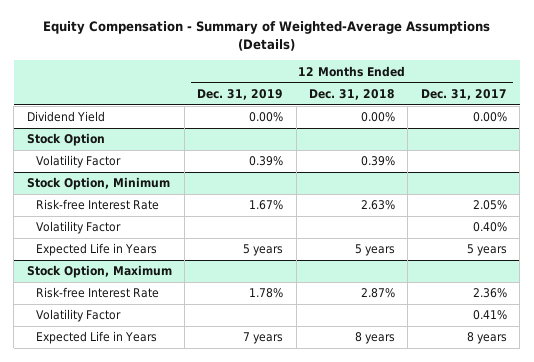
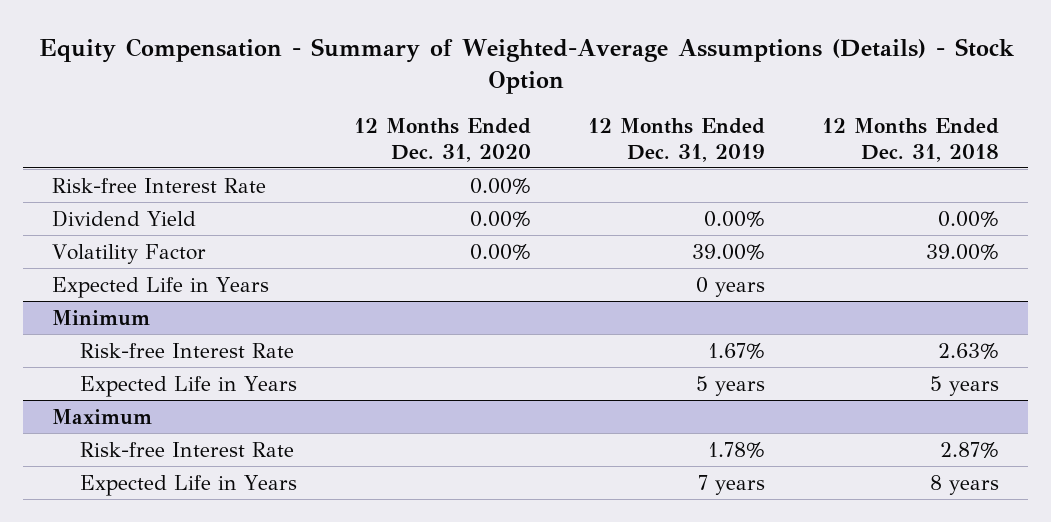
- Equity Compensation - Summary of Weighted-Average Assumptions (Details)
+ Equity Compensation - Summary of Weighted-Average Assumptions (Details) - Stock Option
- | 12 Months Ended Dec. 31, 2019 | 12 Months Ended Dec. 31, 2018 | 12 Months Ended Dec. 31, 2017
+ | 12 Months Ended Dec. 31, 2020 | 12 Months Ended Dec. 31, 2019 | 12 Months Ended Dec. 31, 2018
+ Risk-free Interest Rate | 0.00% | |
- Stock Option
- Volatility Factor | 0.39% | 0.39% |
- Stock Option, Minimum
+ Volatility Factor | 0.00% | 39.00% | 39.00%
+ Expected Life in Years | | 0 years |
+ Minimum
- Volatility Factor | | | 0.40%
- Stock Option, Maximum
+ Maximum
- Volatility Factor | | | 0.41%

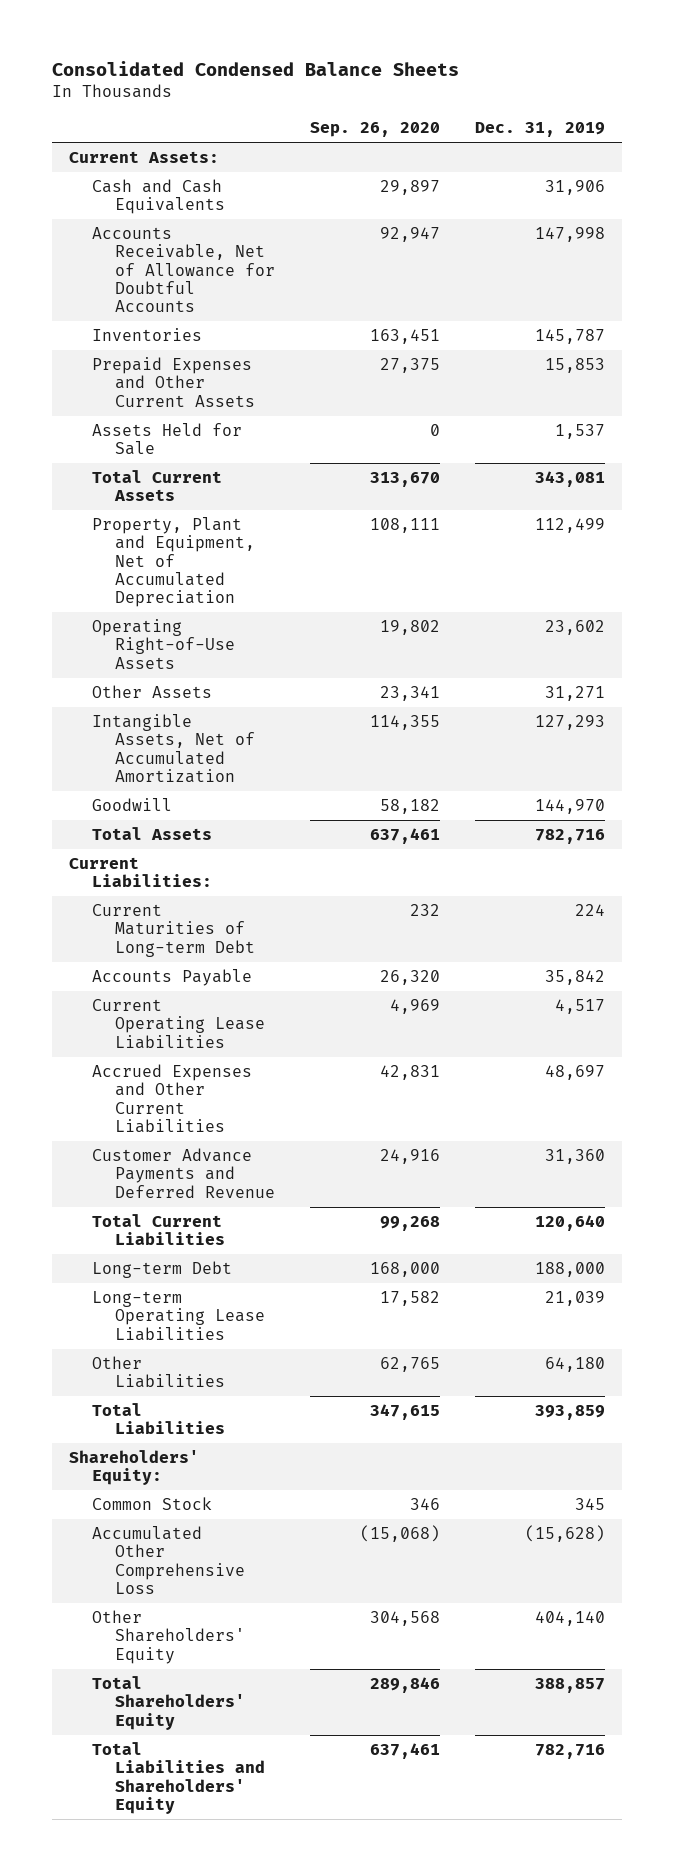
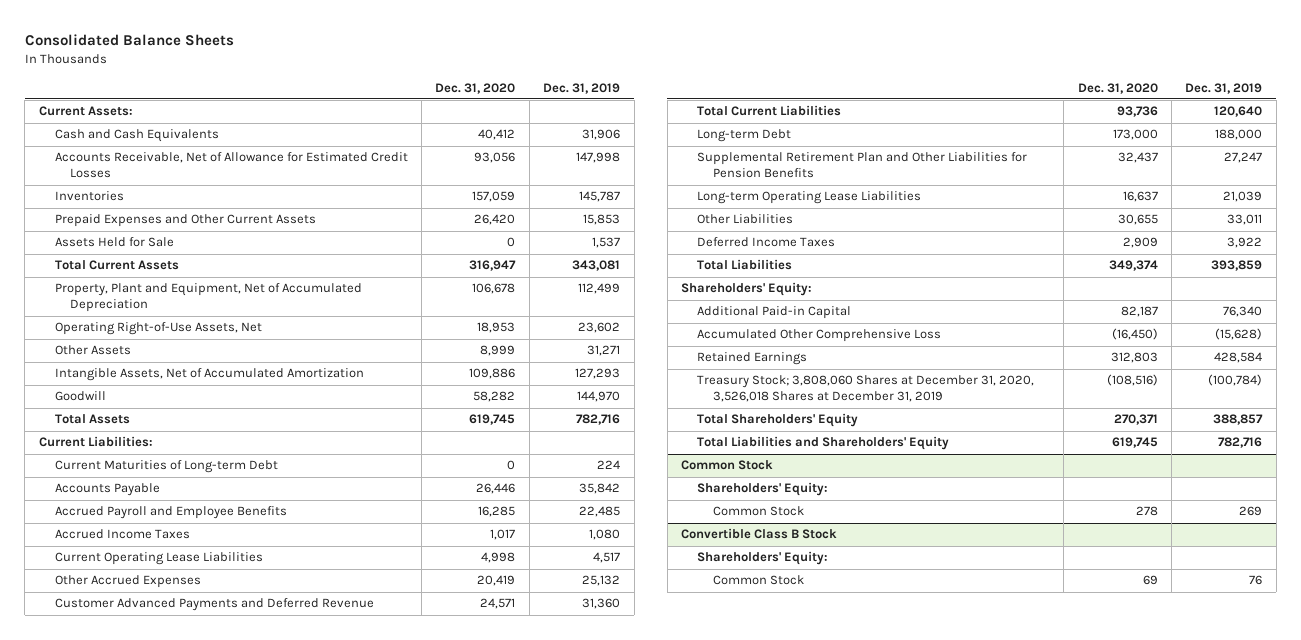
- Consolidated Condensed Balance Sheets
+ Consolidated Balance Sheets
- | Sep. 26, 2020 | Dec. 31, 2019
+ | Dec. 31, 2020 | Dec. 31, 2019
- Accounts Receivable, Net of Allowance for Doubtful Accounts | 92,947 | 147,998
+ Accounts Receivable, Net of Allowance for Estimated Credit Losses | 93,056 | 147,998
- Operating Right-of-Use Assets | 19,802 | 23,602
+ Operating Right-of-Use Assets, Net | 18,953 | 23,602
+ Accrued Payroll and Employee Benefits | 16,285 | 22,485
+ Accrued Income Taxes | 1,017 | 1,080
- Accrued Expenses and Other Current Liabilities | 42,831 | 48,697
- Customer Advance Payments and Deferred Revenue | 24,916 | 31,360
+ Other Accrued Expenses | 20,419 | 25,132
+ Customer Advanced Payments and Deferred Revenue | 24,571 | 31,360
+ Supplemental Retirement Plan and Other Liabilities for Pension Benefits | 32,437 | 27,247
- Other Liabilities | 62,765 | 64,180
+ Other Liabilities | 30,655 | 33,011
+ Deferred Income Taxes | 2,909 | 3,922
- Common Stock | 346 | 345
+ Additional Paid-in Capital | 82,187 | 76,340
- Other Shareholders' Equity | 304,568 | 404,140
+ Retained Earnings | 312,803 | 428,584
+ Treasury Stock; 3,808,060 Shares at December 31, 2020, 3,526,018 Shares at December 31, 2019 | (108,516) | (100,784)
+ Common Stock
+ Shareholders' Equity:
+ Common Stock | 278 | 269
+ Convertible Class B Stock
+ Shareholders' Equity:
+ Common Stock | 69 | 76

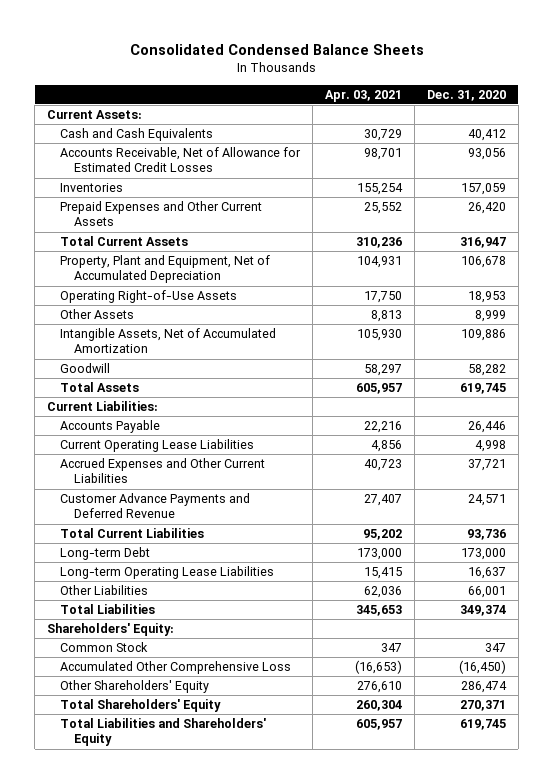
- Consolidated Balance Sheets
+ Consolidated Condensed Balance Sheets
- | Dec. 31, 2020 | Dec. 31, 2019
+ | Apr. 03, 2021 | Dec. 31, 2020
- Assets Held for Sale | 0 | 1,537
- Operating Right-of-Use Assets, Net | 18,953 | 23,602
+ Operating Right-of-Use Assets | 17,750 | 18,953
- Current Maturities of Long-term Debt | 0 | 224
- Accrued Payroll and Employee Benefits | 16,285 | 22,485
- Accrued Income Taxes | 1,017 | 1,080
- Other Accrued Expenses | 20,419 | 25,132
- Customer Advanced Payments and Deferred Revenue | 24,571 | 31,360
+ Accrued Expenses and Other Current Liabilities | 40,723 | 37,721
+ Customer Advance Payments and Deferred Revenue | 27,407 | 24,571
- Supplemental Retirement Plan and Other Liabilities for Pension Benefits | 32,437 | 27,247
- Other Liabilities | 30,655 | 33,011
- Deferred Income Taxes | 2,909 | 3,922
+ Other Liabilities | 62,036 | 66,001
- Additional Paid-in Capital | 82,187 | 76,340
+ Common Stock | 347 | 347
- Retained Earnings | 312,803 | 428,584
- Treasury Stock; 3,808,060 Shares at December 31, 2020, 3,526,018 Shares at December 31, 2019 | (108,516) | (100,784)
+ Other Shareholders' Equity | 276,610 | 286,474
- Common Stock
- Shareholders' Equity:
- Common Stock | 278 | 269
- Convertible Class B Stock
- Shareholders' Equity:
- Common Stock | 69 | 76

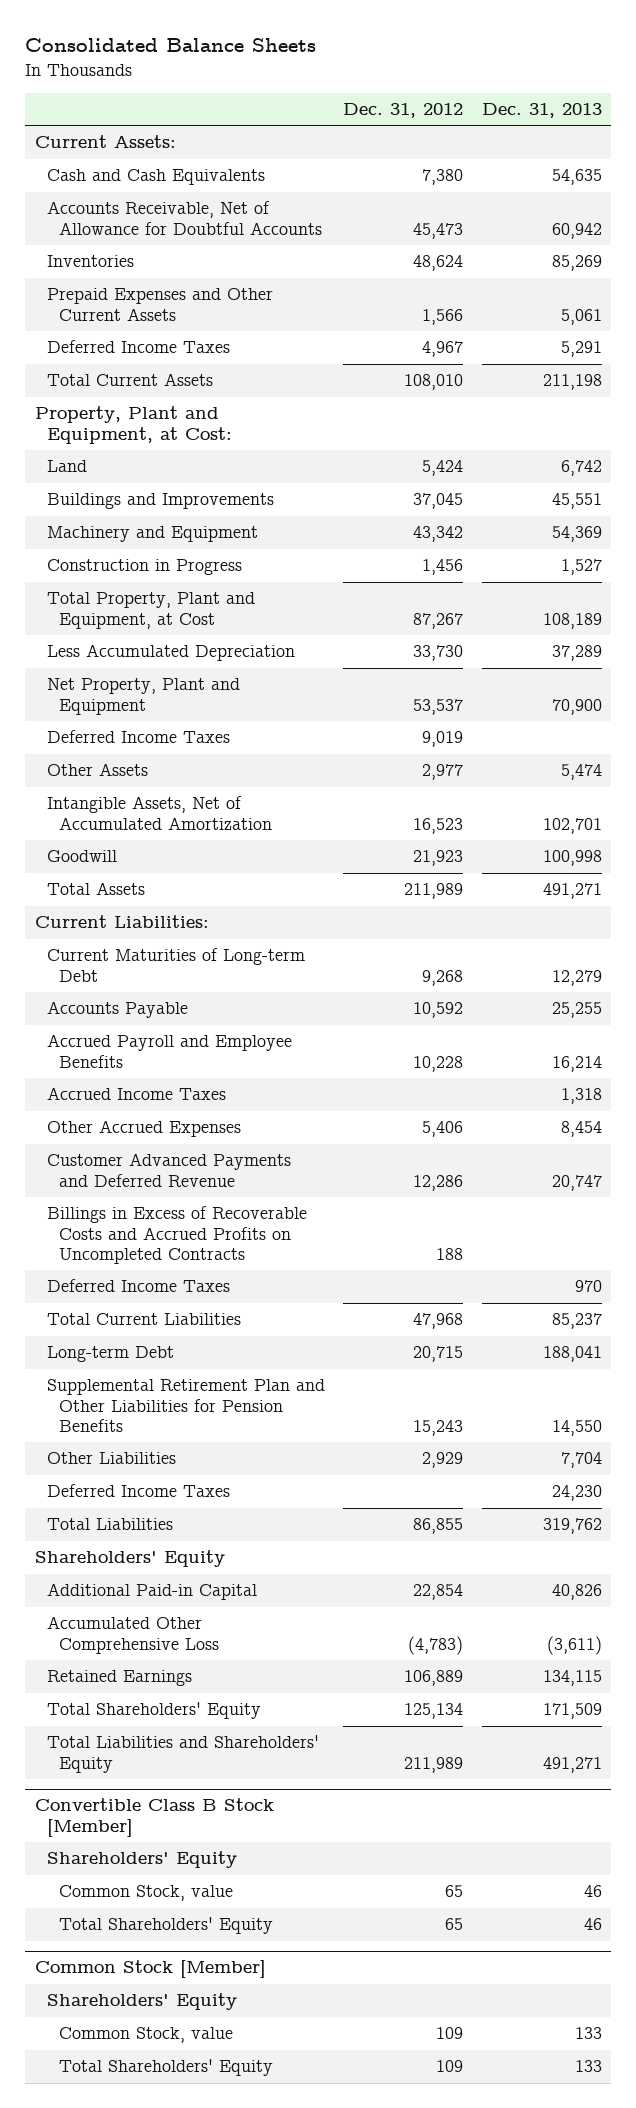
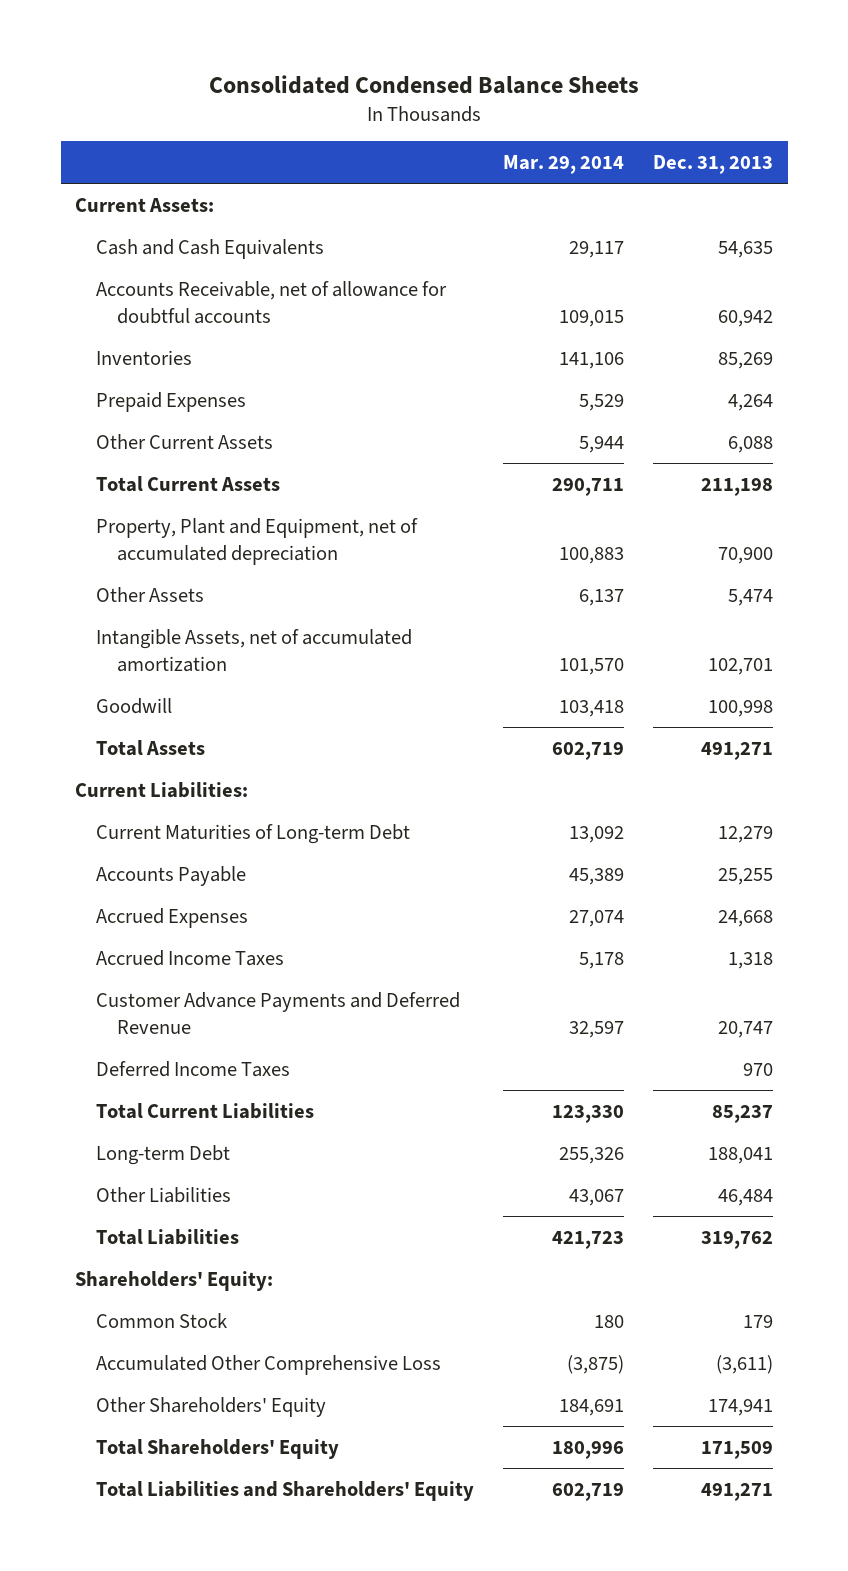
- Consolidated Balance Sheets
+ Consolidated Condensed Balance Sheets
- | Dec. 31, 2012 | Dec. 31, 2013
+ | Mar. 29, 2014 | Dec. 31, 2013
- Accounts Receivable, Net of Allowance for Doubtful Accounts | 45,473 | 60,942
+ Accounts Receivable, net of allowance for doubtful accounts | 109,015 | 60,942
- Prepaid Expenses and Other Current Assets | 1,566 | 5,061
- Deferred Income Taxes | 4,967 | 5,291
+ Prepaid Expenses | 5,529 | 4,264
+ Other Current Assets | 5,944 | 6,088
- Property, Plant and Equipment, at Cost:
- Land | 5,424 | 6,742
- Buildings and Improvements | 37,045 | 45,551
- Machinery and Equipment | 43,342 | 54,369
- Construction in Progress | 1,456 | 1,527
- Total Property, Plant and Equipment, at Cost | 87,267 | 108,189
- Less Accumulated Depreciation | 33,730 | 37,289
- Net Property, Plant and Equipment | 53,537 | 70,900
- Deferred Income Taxes | 9,019 |
+ Property, Plant and Equipment, net of accumulated depreciation | 100,883 | 70,900
- Intangible Assets, Net of Accumulated Amortization | 16,523 | 102,701
+ Intangible Assets, net of accumulated amortization | 101,570 | 102,701
- Accrued Payroll and Employee Benefits | 10,228 | 16,214
+ Accrued Expenses | 27,074 | 24,668
- Other Accrued Expenses | 5,406 | 8,454
- Customer Advanced Payments and Deferred Revenue | 12,286 | 20,747
- Billings in Excess of Recoverable Costs and Accrued Profits on Uncompleted Contracts | 188 |
+ Customer Advance Payments and Deferred Revenue | 32,597 | 20,747
- Supplemental Retirement Plan and Other Liabilities for Pension Benefits | 15,243 | 14,550
- Other Liabilities | 2,929 | 7,704
- Deferred Income Taxes | | 24,230
+ Other Liabilities | 43,067 | 46,484
- Shareholders' Equity
- Additional Paid-in Capital | 22,854 | 40,826
+ Shareholders' Equity:
+ Common Stock | 180 | 179
- Retained Earnings | 106,889 | 134,115
+ Other Shareholders' Equity | 184,691 | 174,941
- Convertible Class B Stock [Member]
- Shareholders' Equity
- Common Stock, value | 65 | 46
- Total Shareholders' Equity | 65 | 46
- Common Stock [Member]
- Shareholders' Equity
- Common Stock, value | 109 | 133
- Total Shareholders' Equity | 109 | 133

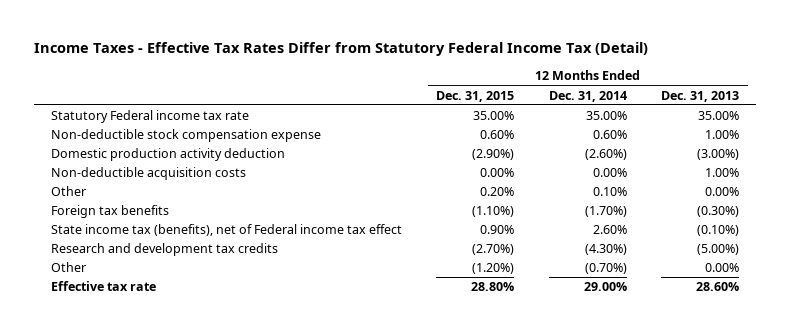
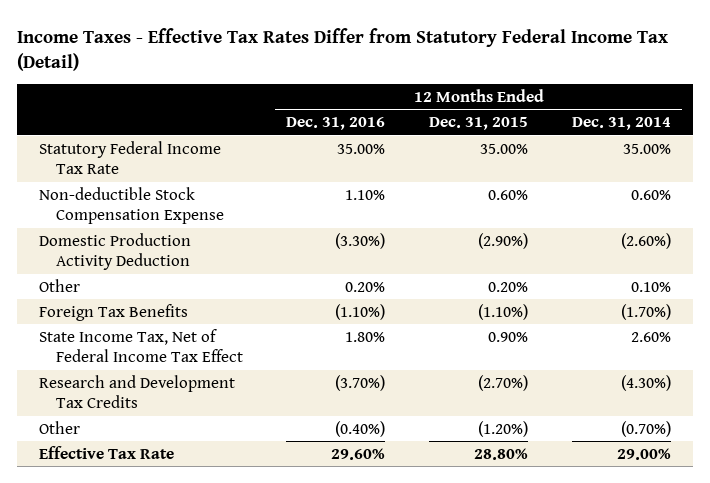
- | 12 Months Ended Dec. 31, 2015 | 12 Months Ended Dec. 31, 2014 | 12 Months Ended Dec. 31, 2013
+ | 12 Months Ended Dec. 31, 2016 | 12 Months Ended Dec. 31, 2015 | 12 Months Ended Dec. 31, 2014
- Statutory Federal income tax rate | 35.00% | 35.00% | 35.00%
- Non-deductible stock compensation expense | 0.60% | 0.60% | 1.00%
- Domestic production activity deduction | (2.90%) | (2.60%) | (3.00%)
- Non-deductible acquisition costs | 0.00% | 0.00% | 1.00%
+ Statutory Federal Income Tax Rate | 35.00% | 35.00% | 35.00%
+ Non-deductible Stock Compensation Expense | 1.10% | 0.60% | 0.60%
+ Domestic Production Activity Deduction | (3.30%) | (2.90%) | (2.60%)
- Foreign tax benefits | (1.10%) | (1.70%) | (0.30%)
- State income tax (benefits), net of Federal income tax effect | 0.90% | 2.60% | (0.10%)
- Research and development tax credits | (2.70%) | (4.30%) | (5.00%)
+ Foreign Tax Benefits | (1.10%) | (1.10%) | (1.70%)
+ State Income Tax, Net of Federal Income Tax Effect | 1.80% | 0.90% | 2.60%
+ Research and Development Tax Credits | (3.70%) | (2.70%) | (4.30%)
- Effective tax rate | 28.80% | 29.00% | 28.60%
+ Effective Tax Rate | 29.60% | 28.80% | 29.00%

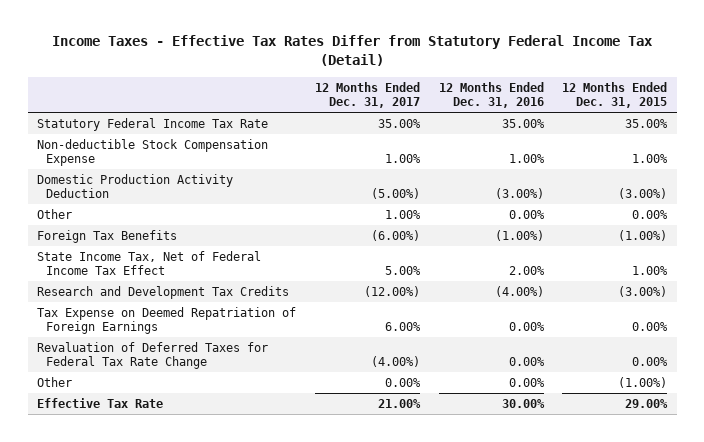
- | 12 Months Ended Dec. 31, 2016 | 12 Months Ended Dec. 31, 2015 | 12 Months Ended Dec. 31, 2014
+ | 12 Months Ended Dec. 31, 2017 | 12 Months Ended Dec. 31, 2016 | 12 Months Ended Dec. 31, 2015
- Non-deductible Stock Compensation Expense | 1.10% | 0.60% | 0.60%
- Domestic Production Activity Deduction | (3.30%) | (2.90%) | (2.60%)
- Other | 0.20% | 0.20% | 0.10%
- Foreign Tax Benefits | (1.10%) | (1.10%) | (1.70%)
- State Income Tax, Net of Federal Income Tax Effect | 1.80% | 0.90% | 2.60%
- Research and Development Tax Credits | (3.70%) | (2.70%) | (4.30%)
- Other | (0.40%) | (1.20%) | (0.70%)
- Effective Tax Rate | 29.60% | 28.80% | 29.00%
+ Non-deductible Stock Compensation Expense | 1.00% | 1.00% | 1.00%
+ Domestic Production Activity Deduction | (5.00%) | (3.00%) | (3.00%)
+ Other | 1.00% | 0.00% | 0.00%
+ Foreign Tax Benefits | (6.00%) | (1.00%) | (1.00%)
+ State Income Tax, Net of Federal Income Tax Effect | 5.00% | 2.00% | 1.00%
+ Research and Development Tax Credits | (12.00%) | (4.00%) | (3.00%)
+ Tax Expense on Deemed Repatriation of Foreign Earnings | 6.00% | 0.00% | 0.00%
+ Revaluation of Deferred Taxes for Federal Tax Rate Change | (4.00%) | 0.00% | 0.00%
+ Other | 0.00% | 0.00% | (1.00%)
+ Effective Tax Rate | 21.00% | 30.00% | 29.00%

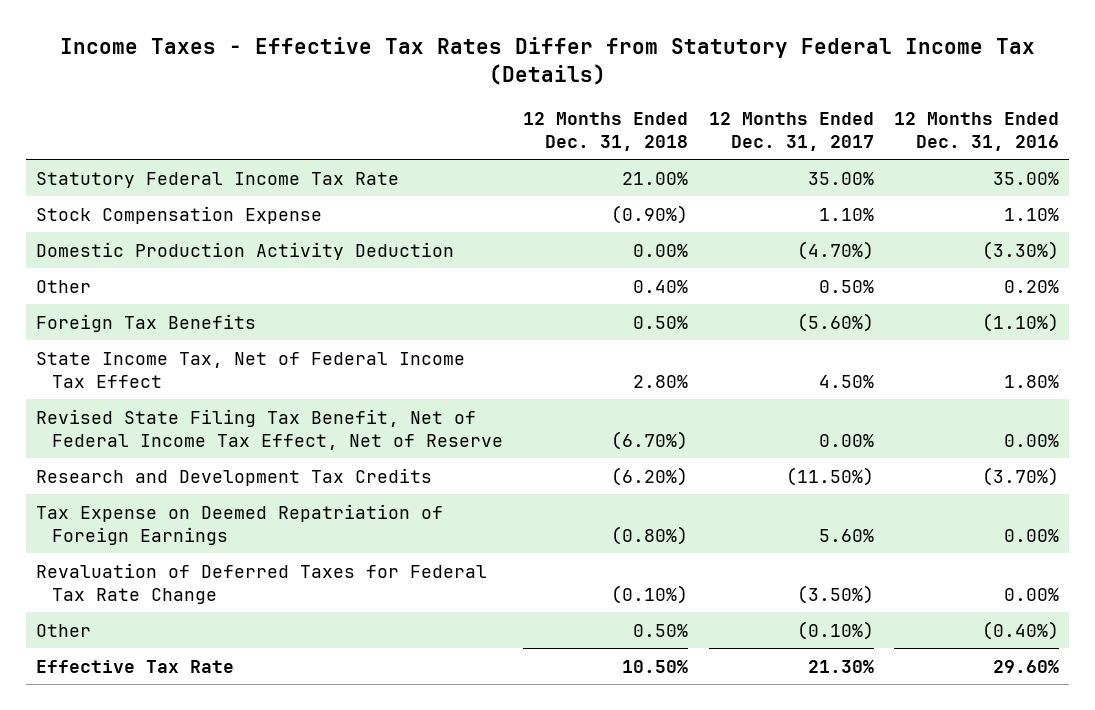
- Income Taxes - Effective Tax Rates Differ from Statutory Federal Income Tax (Detail)
+ Income Taxes - Effective Tax Rates Differ from Statutory Federal Income Tax (Details)
- | 12 Months Ended Dec. 31, 2017 | 12 Months Ended Dec. 31, 2016 | 12 Months Ended Dec. 31, 2015
+ | 12 Months Ended Dec. 31, 2018 | 12 Months Ended Dec. 31, 2017 | 12 Months Ended Dec. 31, 2016
- Non-deductible Stock Compensation Expense | 1.00% | 1.00% | 1.00%
- Domestic Production Activity Deduction | (5.00%) | (3.00%) | (3.00%)
- Other | 1.00% | 0.00% | 0.00%
- Foreign Tax Benefits | (6.00%) | (1.00%) | (1.00%)
- State Income Tax, Net of Federal Income Tax Effect | 5.00% | 2.00% | 1.00%
- Research and Development Tax Credits | (12.00%) | (4.00%) | (3.00%)
- Tax Expense on Deemed Repatriation of Foreign Earnings | 6.00% | 0.00% | 0.00%
- Revaluation of Deferred Taxes for Federal Tax Rate Change | (4.00%) | 0.00% | 0.00%
- Other | 0.00% | 0.00% | (1.00%)
- Effective Tax Rate | 21.00% | 30.00% | 29.00%
+ Stock Compensation Expense | (0.90%) | 1.10% | 1.10%
+ Domestic Production Activity Deduction | 0.00% | (4.70%) | (3.30%)
+ Other | 0.40% | 0.50% | 0.20%
+ Foreign Tax Benefits | 0.50% | (5.60%) | (1.10%)
+ State Income Tax, Net of Federal Income Tax Effect | 2.80% | 4.50% | 1.80%
+ Revised State Filing Tax Benefit, Net of Federal Income Tax Effect, Net of Reserve | (6.70%) | 0.00% | 0.00%
+ Research and Development Tax Credits | (6.20%) | (11.50%) | (3.70%)
+ Tax Expense on Deemed Repatriation of Foreign Earnings | (0.80%) | 5.60% | 0.00%
+ Revaluation of Deferred Taxes for Federal Tax Rate Change | (0.10%) | (3.50%) | 0.00%
+ Other | 0.50% | (0.10%) | (0.40%)
+ Effective Tax Rate | 10.50% | 21.30% | 29.60%

